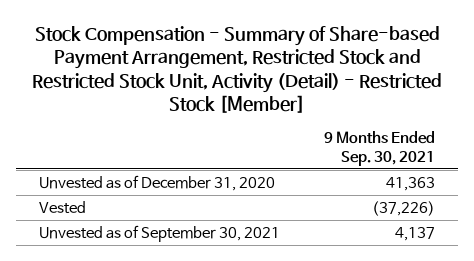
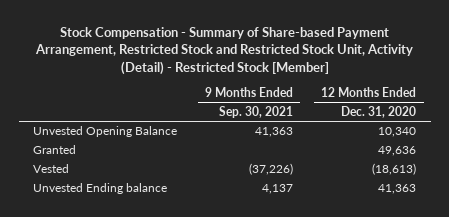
- | 9 Months Ended Sep. 30, 2021
+ | 9 Months Ended Sep. 30, 2021 | 12 Months Ended Dec. 31, 2020
- Unvested as of December 31, 2020 | 41,363
+ Unvested Opening Balance | 41,363 | 10,340
+ Granted | | 49,636
- Unvested as of September 30, 2021 | 4,137
+ Unvested Ending balance | 4,137 | 41,363

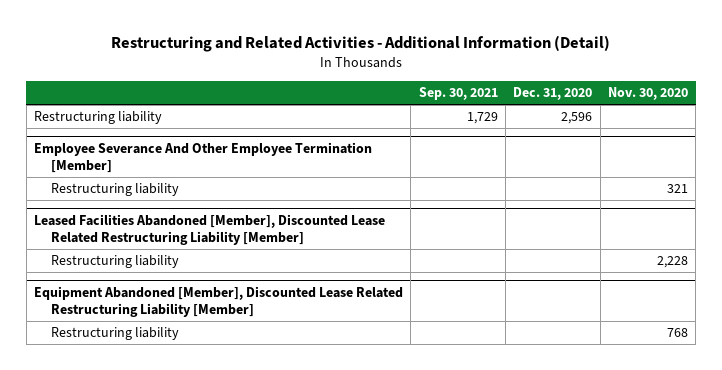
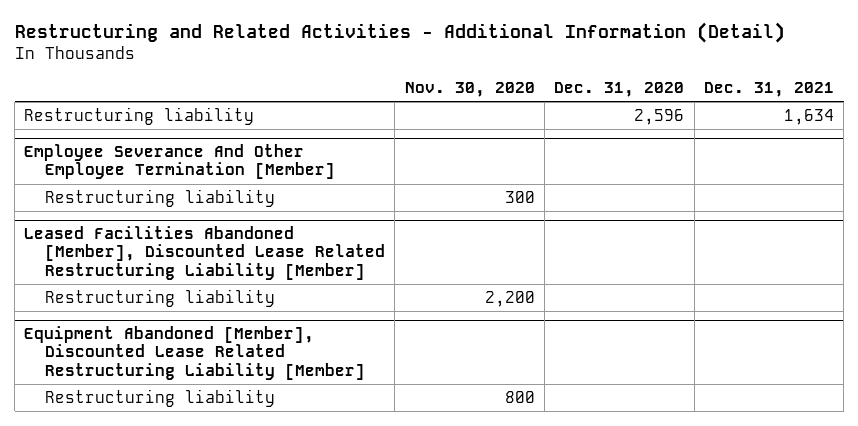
- | Sep. 30, 2021 | Dec. 31, 2020 | Nov. 30, 2020
+ | Nov. 30, 2020 | Dec. 31, 2020 | Dec. 31, 2021
@ Employee Severance And Other Employee Termination [Member]
- Restructuring liability | | | 321
+ Restructuring liability | 300 | |
@ Leased Facilities Abandoned [Member], Discounted Lease Related Restructuring Liability [Member]
- Restructuring liability | | | 2,228
+ Restructuring liability | 2,200 | |
@ Equipment Abandoned [Member], Discounted Lease Related Restructuring Liability [Member]
- Restructuring liability | | | 768
+ Restructuring liability | 800 | |

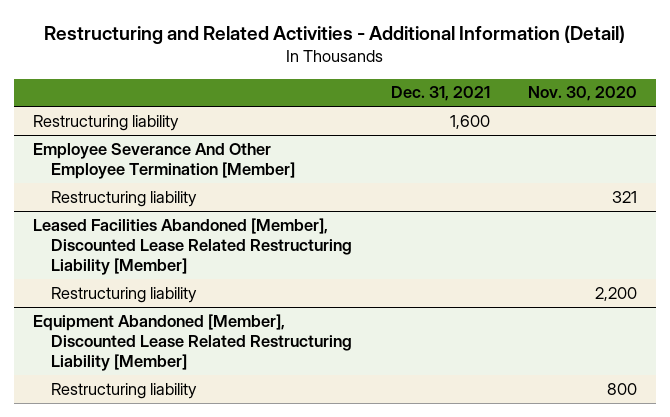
- | Nov. 30, 2020 | Dec. 31, 2020 | Dec. 31, 2021
+ | Dec. 31, 2021 | Nov. 30, 2020
- Restructuring liability | | 2,596 | 1,634
+ Restructuring liability | 1,600 |
@ Employee Severance And Other Employee Termination [Member]
- Restructuring liability | 300 | |
+ Restructuring liability | | 321

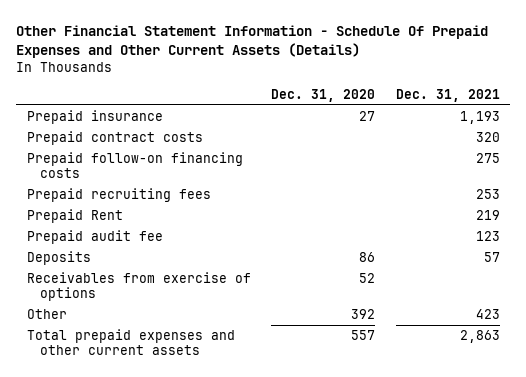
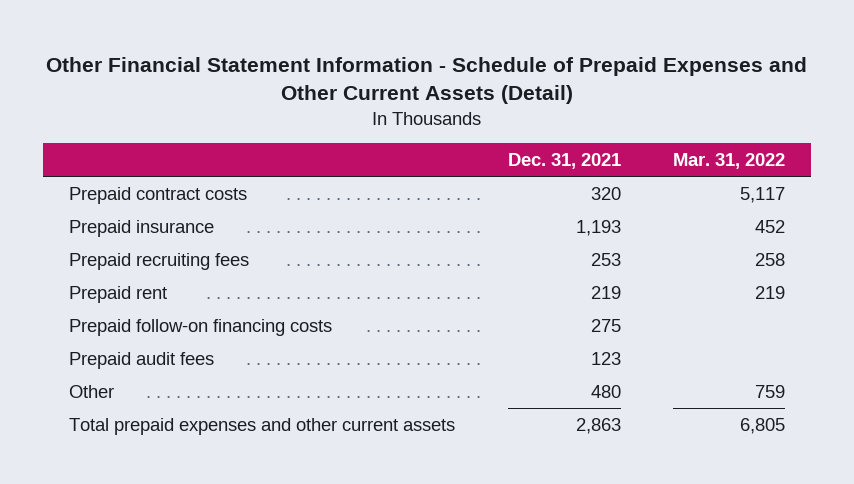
- Other Financial Statement Information - Schedule Of Prepaid Expenses and Other Current Assets (Details)
+ Other Financial Statement Information - Schedule of Prepaid Expenses and Other Current Assets (Detail)
- | Dec. 31, 2020 | Dec. 31, 2021
+ | Dec. 31, 2021 | Mar. 31, 2022
moved down: Prepaid insurance | 1,193 | 452
- Prepaid Rent | | 219
- Prepaid audit fee | | 123
- Deposits | 86 | 57
- Receivables from exercise of options | 52 |
- Other | 392 | 423
+ Prepaid rent | 219 | 219
moved down: Prepaid follow-on financing costs | 275 |
+ Prepaid audit fees | 123 |
+ Other | 480 | 759

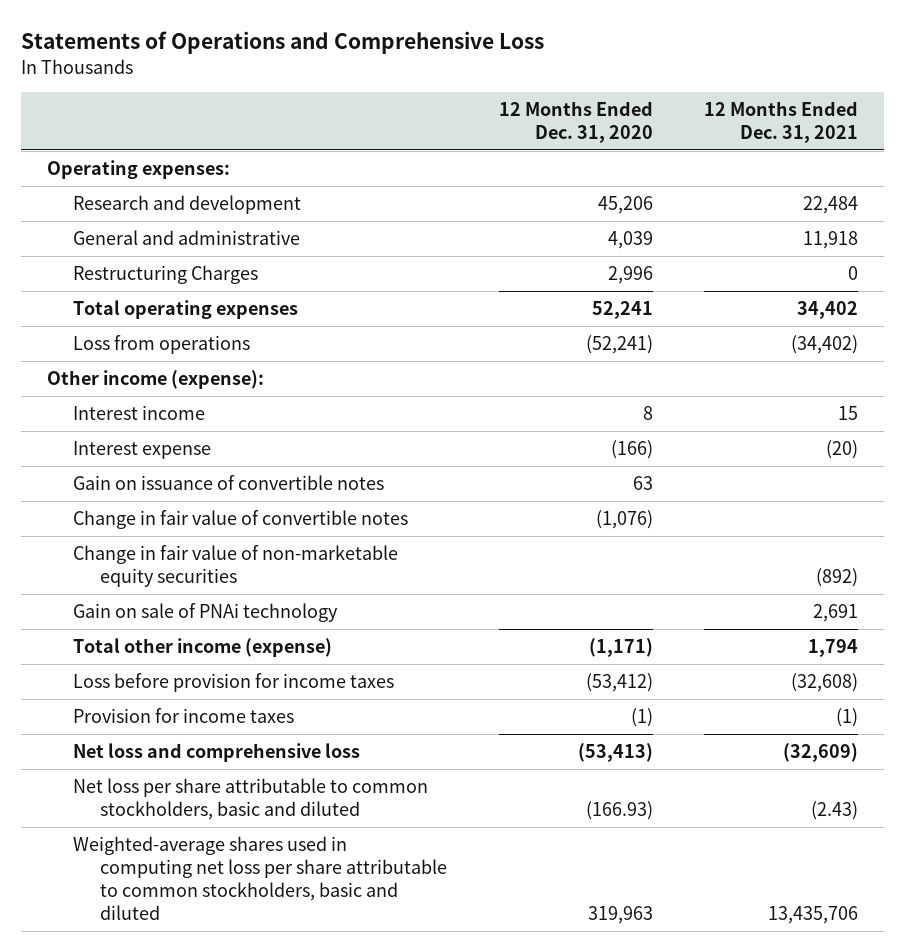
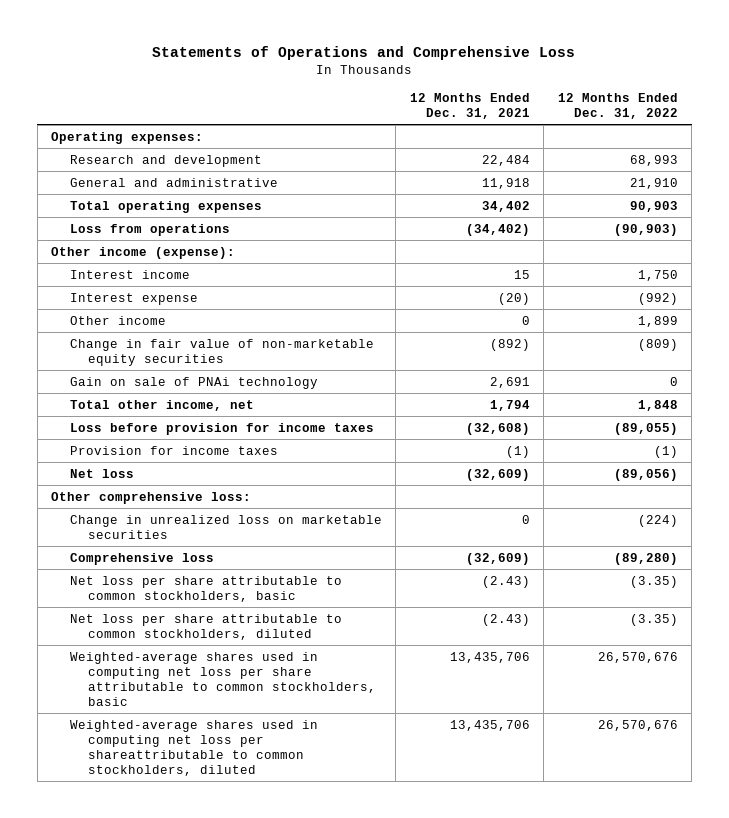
- | 12 Months Ended Dec. 31, 2020 | 12 Months Ended Dec. 31, 2021
+ | 12 Months Ended Dec. 31, 2021 | 12 Months Ended Dec. 31, 2022
- Restructuring Charges | 2,996 | 0
- Gain on issuance of convertible notes | 63 |
- Change in fair value of convertible notes | (1,076) |
+ Other income | 0 | 1,899
- Total other income (expense) | (1,171) | 1,794
+ Total other income, net | 1,794 | 1,848
- Net loss and comprehensive loss | (53,413) | (32,609)
- Net loss per share attributable to common stockholders, basic and diluted | (166.93) | (2.43)
- Weighted-average shares used in computing net loss per share attributable to common stockholders, basic and diluted | 319,963 | 13,435,706
+ Net loss | (32,609) | (89,056)
+ Other comprehensive loss:
+ Change in unrealized loss on marketable securities | 0 | (224)
+ Comprehensive loss | (32,609) | (89,280)
+ Net loss per share attributable to common stockholders, basic | (2.43) | (3.35)
+ Net loss per share attributable to common stockholders, diluted | (2.43) | (3.35)
+ Weighted-average shares used in computing net loss per share attributable to common stockholders, basic | 13,435,706 | 26,570,676
+ Weighted-average shares used in computing net loss per shareattributable to common stockholders, diluted | 13,435,706 | 26,570,676

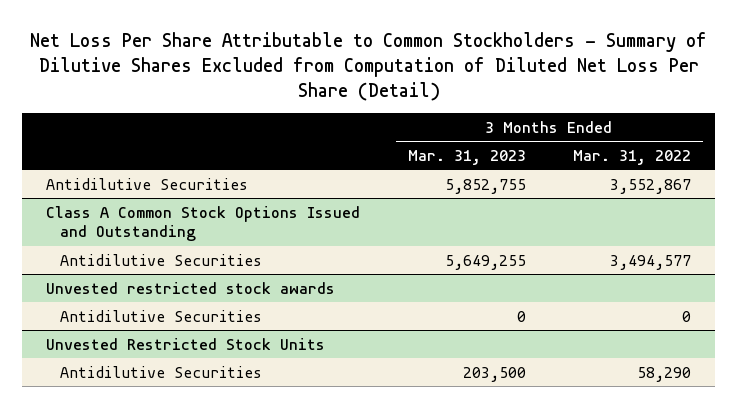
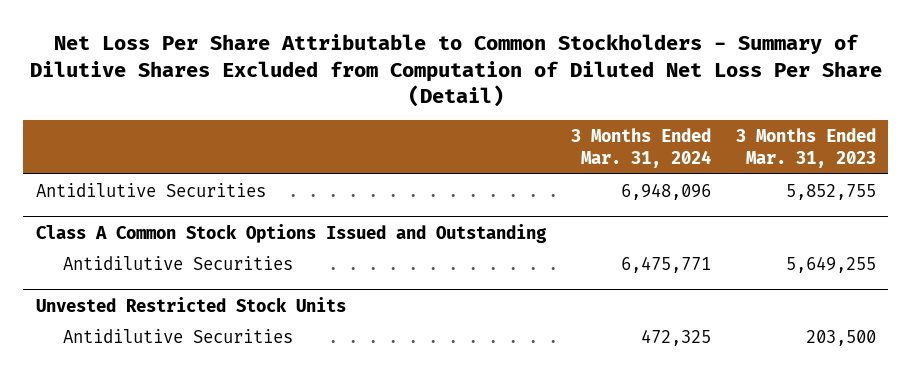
- | 3 Months Ended Mar. 31, 2023 | 3 Months Ended Mar. 31, 2022
+ | 3 Months Ended Mar. 31, 2024 | 3 Months Ended Mar. 31, 2023
- Unvested restricted stock awards
- Antidilutive Securities | 0 | 0

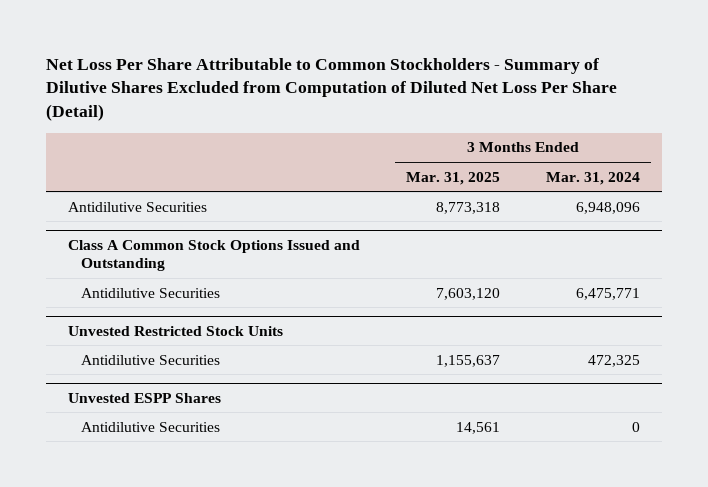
- | 3 Months Ended Mar. 31, 2024 | 3 Months Ended Mar. 31, 2023
+ | 3 Months Ended Mar. 31, 2025 | 3 Months Ended Mar. 31, 2024
+ Unvested ESPP Shares
+ Antidilutive Securities | 14,561 | 0

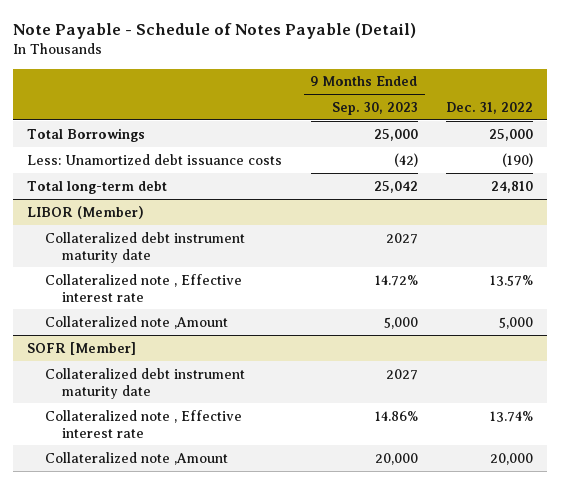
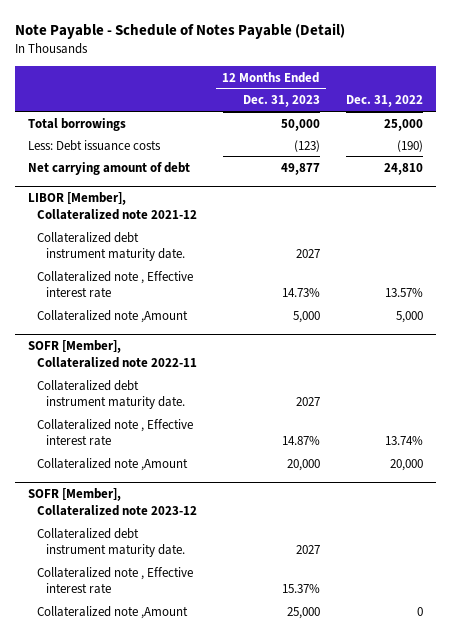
- | 9 Months Ended Sep. 30, 2023 | Dec. 31, 2022
+ | 12 Months Ended Dec. 31, 2023 | Dec. 31, 2022
- Total Borrowings | 25,000 | 25,000
- Less: Unamortized debt issuance costs | (42) | (190)
- Total long-term debt | 25,042 | 24,810
- LIBOR (Member)
- Collateralized debt instrument maturity date | 2027 |
+ Total borrowings | 50,000 | 25,000
+ Less: Debt issuance costs | (123) | (190)
+ Net carrying amount of debt | 49,877 | 24,810
+ LIBOR [Member], Collateralized note 2021-12
+ Collateralized debt instrument maturity date. | 2027 |
- SOFR [Member]
- Collateralized debt instrument maturity date | 2027 |
+ SOFR [Member], Collateralized note 2022-11
+ Collateralized debt instrument maturity date. | 2027 |
+ SOFR [Member], Collateralized note 2023-12
+ Collateralized debt instrument maturity date. | 2027 |
+ Collateralized note , Effective interest rate | 15.37% |
+ Collateralized note ,Amount | 25,000 | 0

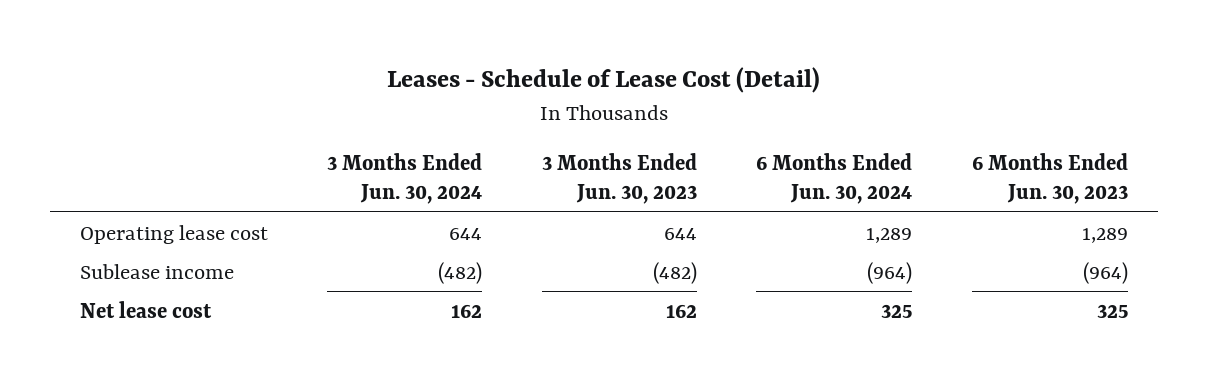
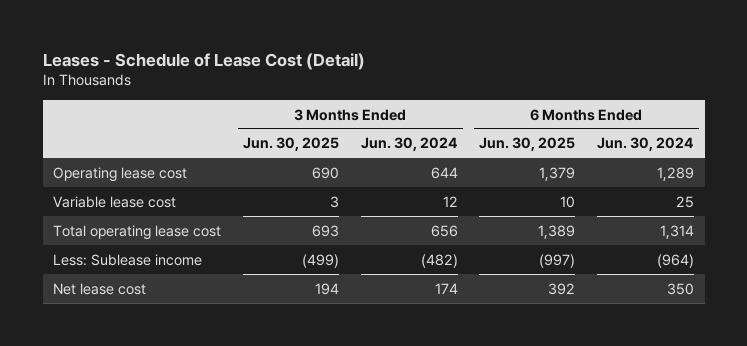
- | 3 Months Ended Jun. 30, 2024 | 3 Months Ended Jun. 30, 2023 | 6 Months Ended Jun. 30, 2024 | 6 Months Ended Jun. 30, 2023
+ | 3 Months Ended Jun. 30, 2025 | 3 Months Ended Jun. 30, 2024 | 6 Months Ended Jun. 30, 2025 | 6 Months Ended Jun. 30, 2024
- Sublease income | (482) | (482) | (964) | (964)
- Net lease cost | 162 | 162 | 325 | 325
+ Variable lease cost | 3 | 12 | 10 | 25
+ Total operating lease cost | 693 | 656 | 1,389 | 1,314
+ Less: Sublease income | (499) | (482) | (997) | (964)
+ Net lease cost | 194 | 174 | 392 | 350

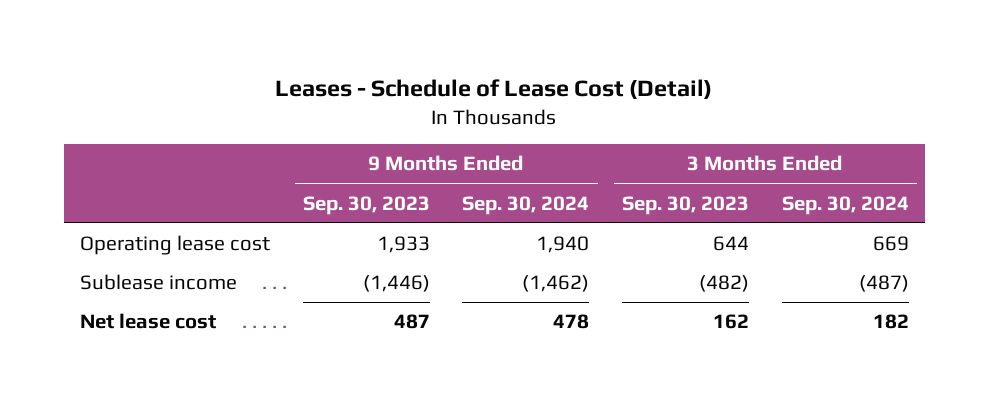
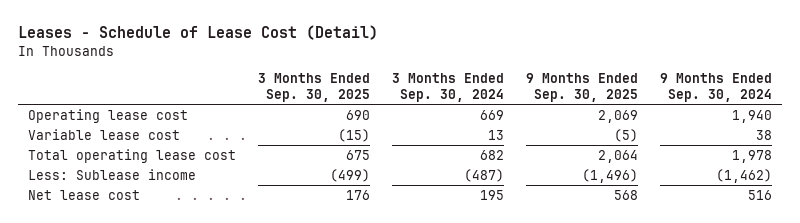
- | 9 Months Ended Sep. 30, 2023 | 9 Months Ended Sep. 30, 2024 | 3 Months Ended Sep. 30, 2023 | 3 Months Ended Sep. 30, 2024
+ | 3 Months Ended Sep. 30, 2025 | 3 Months Ended Sep. 30, 2024 | 9 Months Ended Sep. 30, 2025 | 9 Months Ended Sep. 30, 2024
- Sublease income | (1,446) | (1,462) | (482) | (487)
- Net lease cost | 487 | 478 | 162 | 182
+ Variable lease cost | (15) | 13 | (5) | 38
+ Total operating lease cost | 675 | 682 | 2,064 | 1,978
+ Less: Sublease income | (499) | (487) | (1,496) | (1,462)
+ Net lease cost | 176 | 195 | 568 | 516

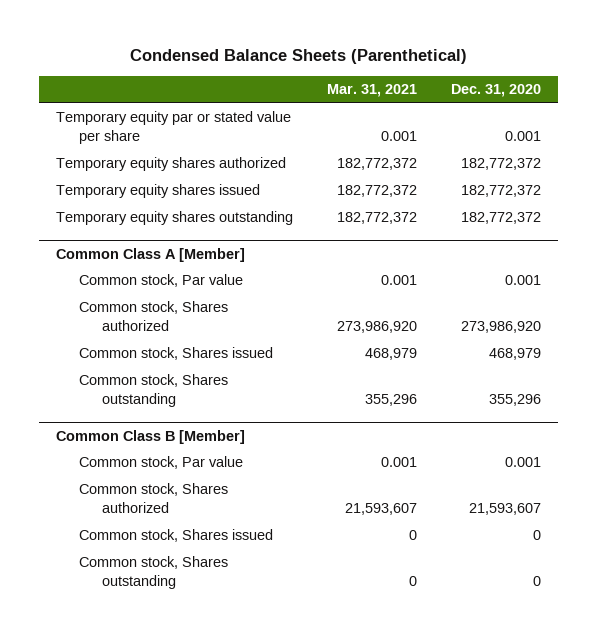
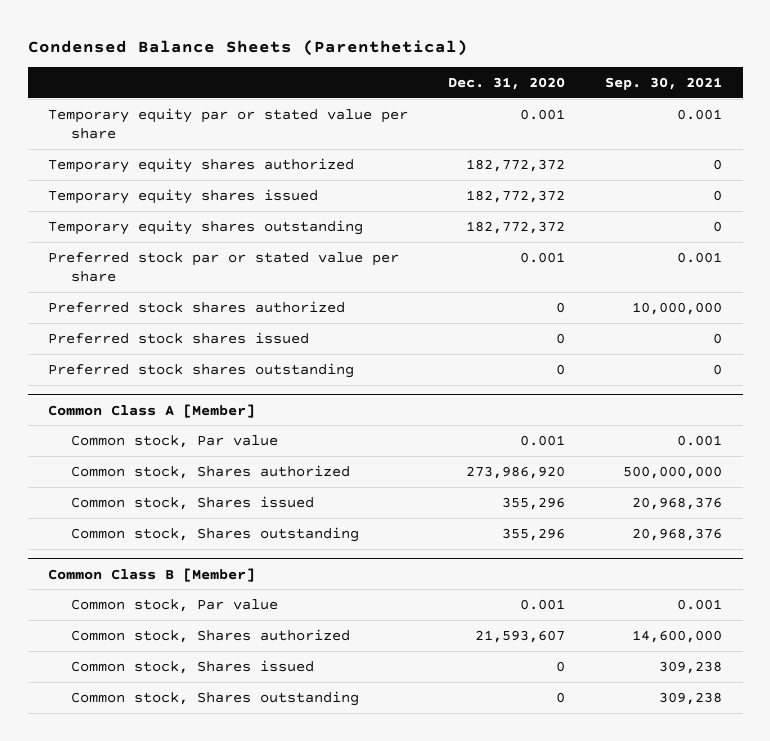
- | Mar. 31, 2021 | Dec. 31, 2020
+ | Dec. 31, 2020 | Sep. 30, 2021
+ Preferred stock par or stated value per share | 0.001 | 0.001
+ Preferred stock shares authorized | 0 | 10,000,000
+ Preferred stock shares issued | 0 | 0
+ Preferred stock shares outstanding | 0 | 0
@ Common Class A [Member]
- Common stock, Shares issued | 468,979 | 468,979
+ Common stock, Shares issued | 355,296 | 20,968,376

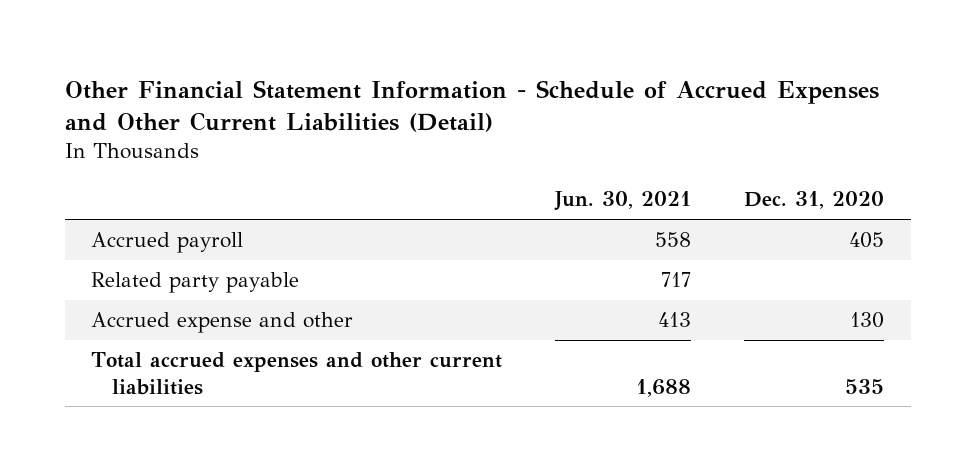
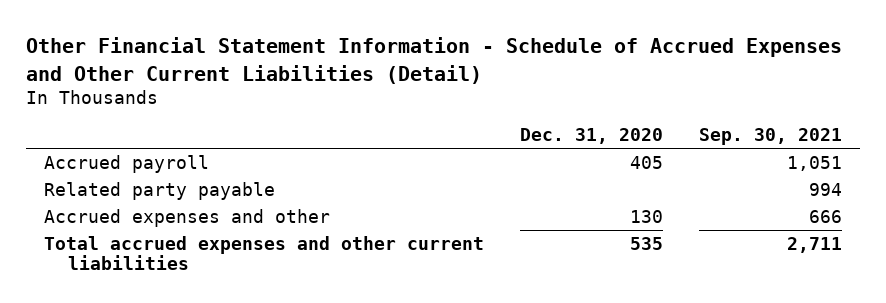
- | Jun. 30, 2021 | Dec. 31, 2020
+ | Dec. 31, 2020 | Sep. 30, 2021
- Accrued expense and other | 413 | 130
+ Accrued expenses and other | 130 | 666

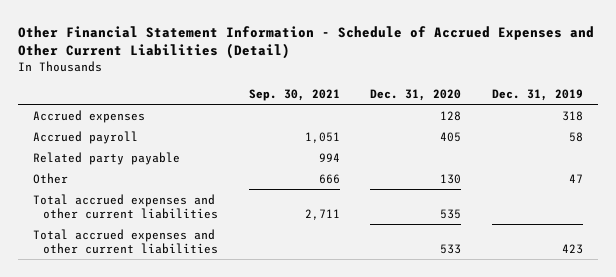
- | Dec. 31, 2020 | Sep. 30, 2021
+ | Sep. 30, 2021 | Dec. 31, 2020 | Dec. 31, 2019
+ Accrued expenses | | 128 | 318
- Accrued expenses and other | 130 | 666
+ Other | 666 | 130 | 47
+ Total accrued expenses and other current liabilities | | 533 | 423

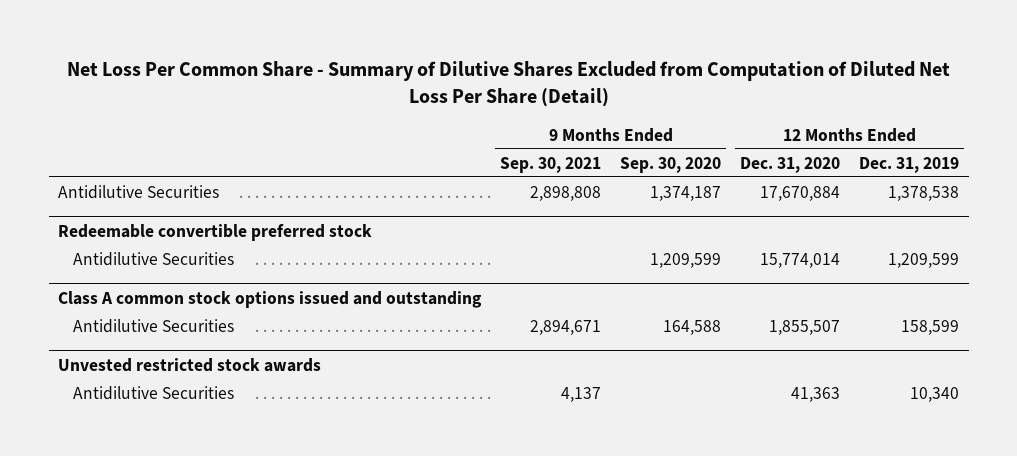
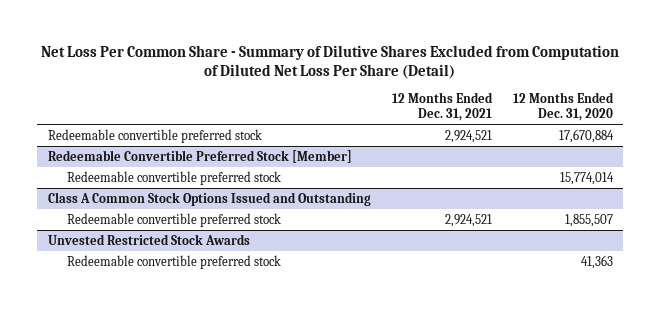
- | 9 Months Ended Sep. 30, 2021 | 9 Months Ended Sep. 30, 2020 | 12 Months Ended Dec. 31, 2020 | 12 Months Ended Dec. 31, 2019
+ | 12 Months Ended Dec. 31, 2021 | 12 Months Ended Dec. 31, 2020
- Antidilutive Securities | 2,898,808 | 1,374,187 | 17,670,884 | 1,378,538
- Redeemable convertible preferred stock
- Antidilutive Securities | | 1,209,599 | 15,774,014 | 1,209,599
- Class A common stock options issued and outstanding
- Antidilutive Securities | 2,894,671 | 164,588 | 1,855,507 | 158,599
- Unvested restricted stock awards
- Antidilutive Securities | 4,137 | | 41,363 | 10,340
+ Redeemable convertible preferred stock | 2,924,521 | 17,670,884
+ Redeemable Convertible Preferred Stock [Member]
+ Redeemable convertible preferred stock | | 15,774,014
+ Class A Common Stock Options Issued and Outstanding
+ Redeemable convertible preferred stock | 2,924,521 | 1,855,507
+ Unvested Restricted Stock Awards
+ Redeemable convertible preferred stock | | 41,363

